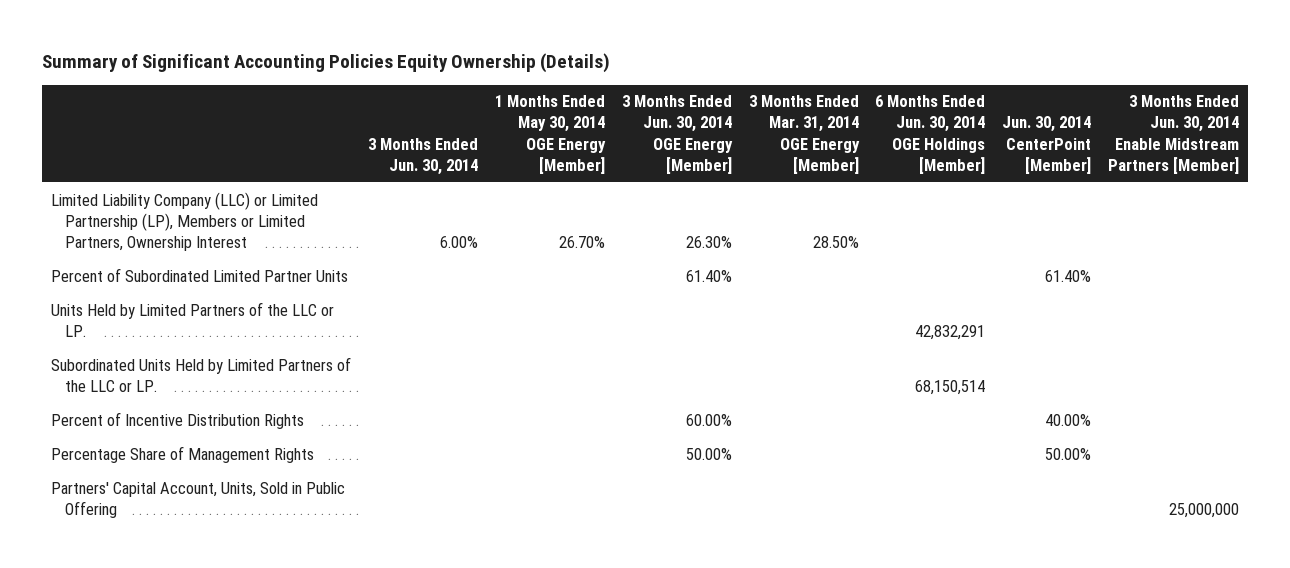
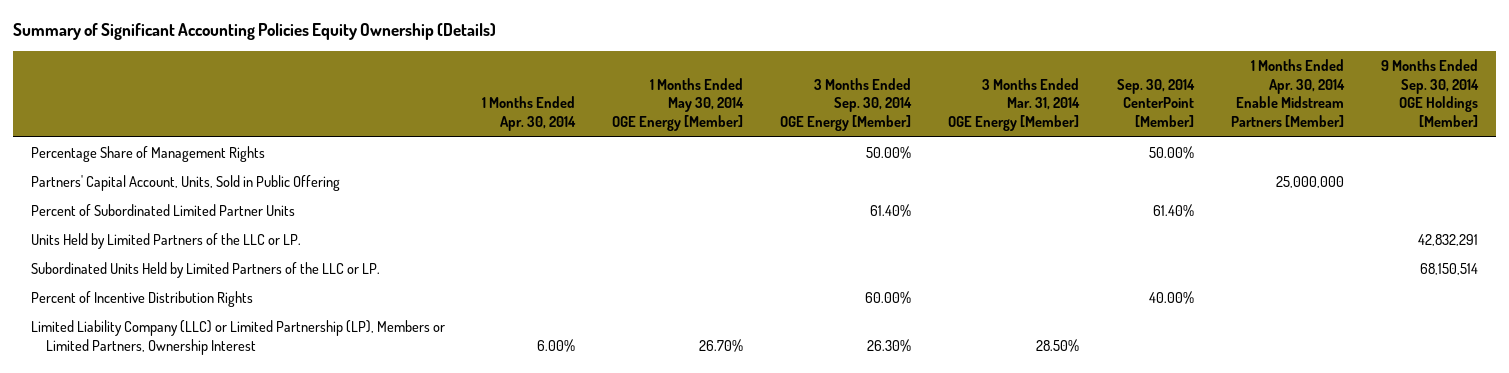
- | 3 Months Ended Jun. 30, 2014 | 1 Months Ended May 30, 2014 OGE Energy [Member] | 3 Months Ended Jun. 30, 2014 OGE Energy [Member] | 3 Months Ended Mar. 31, 2014 OGE Energy [Member] | 6 Months Ended Jun. 30, 2014 OGE Holdings [Member] | Jun. 30, 2014 CenterPoint [Member] | 3 Months Ended Jun. 30, 2014 Enable Midstream Partners [Member]
+ | 1 Months Ended Apr. 30, 2014 | 1 Months Ended May 30, 2014 OGE Energy [Member] | 3 Months Ended Sep. 30, 2014 OGE Energy [Member] | 3 Months Ended Mar. 31, 2014 OGE Energy [Member] | Sep. 30, 2014 CenterPoint [Member] | 1 Months Ended Apr. 30, 2014 Enable Midstream Partners [Member] | 9 Months Ended Sep. 30, 2014 OGE Holdings [Member]
moved up: Percentage Share of Management Rights | | | 50.00% | | 50.00% | |
moved up: Partners' Capital Account, Units, Sold in Public Offering | | | | | | 25,000,000 |
moved down: Limited Liability Company (LLC) or Limited Partnership (LP), Members or Limited Partners, Ownership Interest | 6.00% | 26.70% | 26.30% | 28.50% | | |

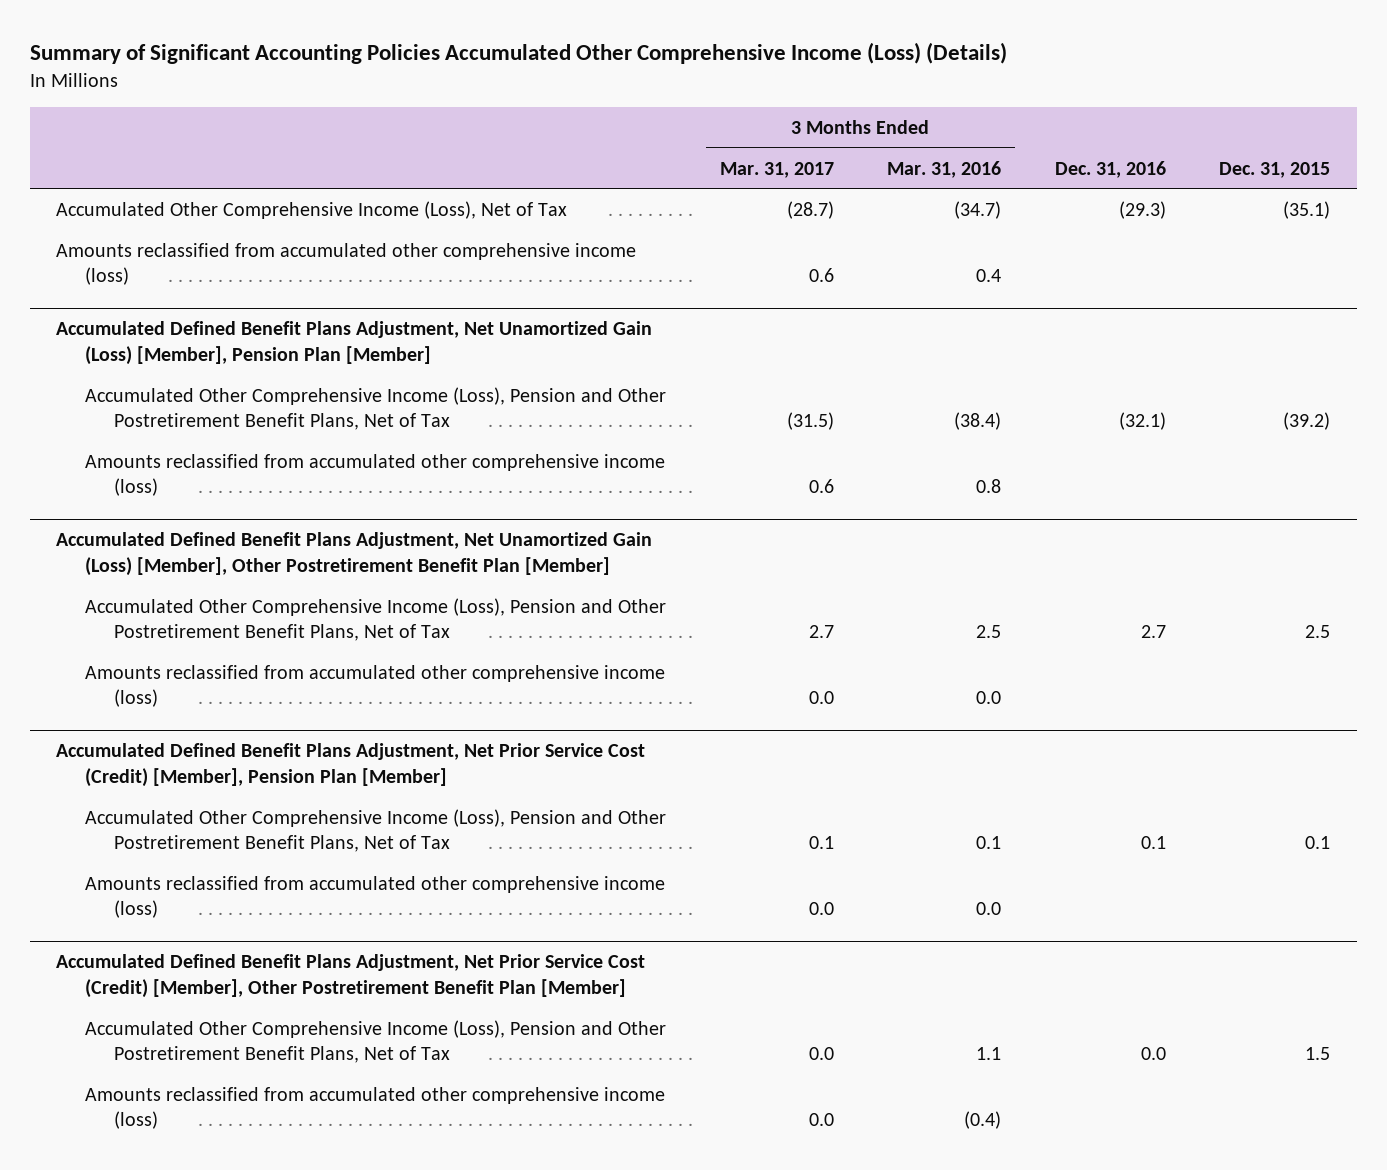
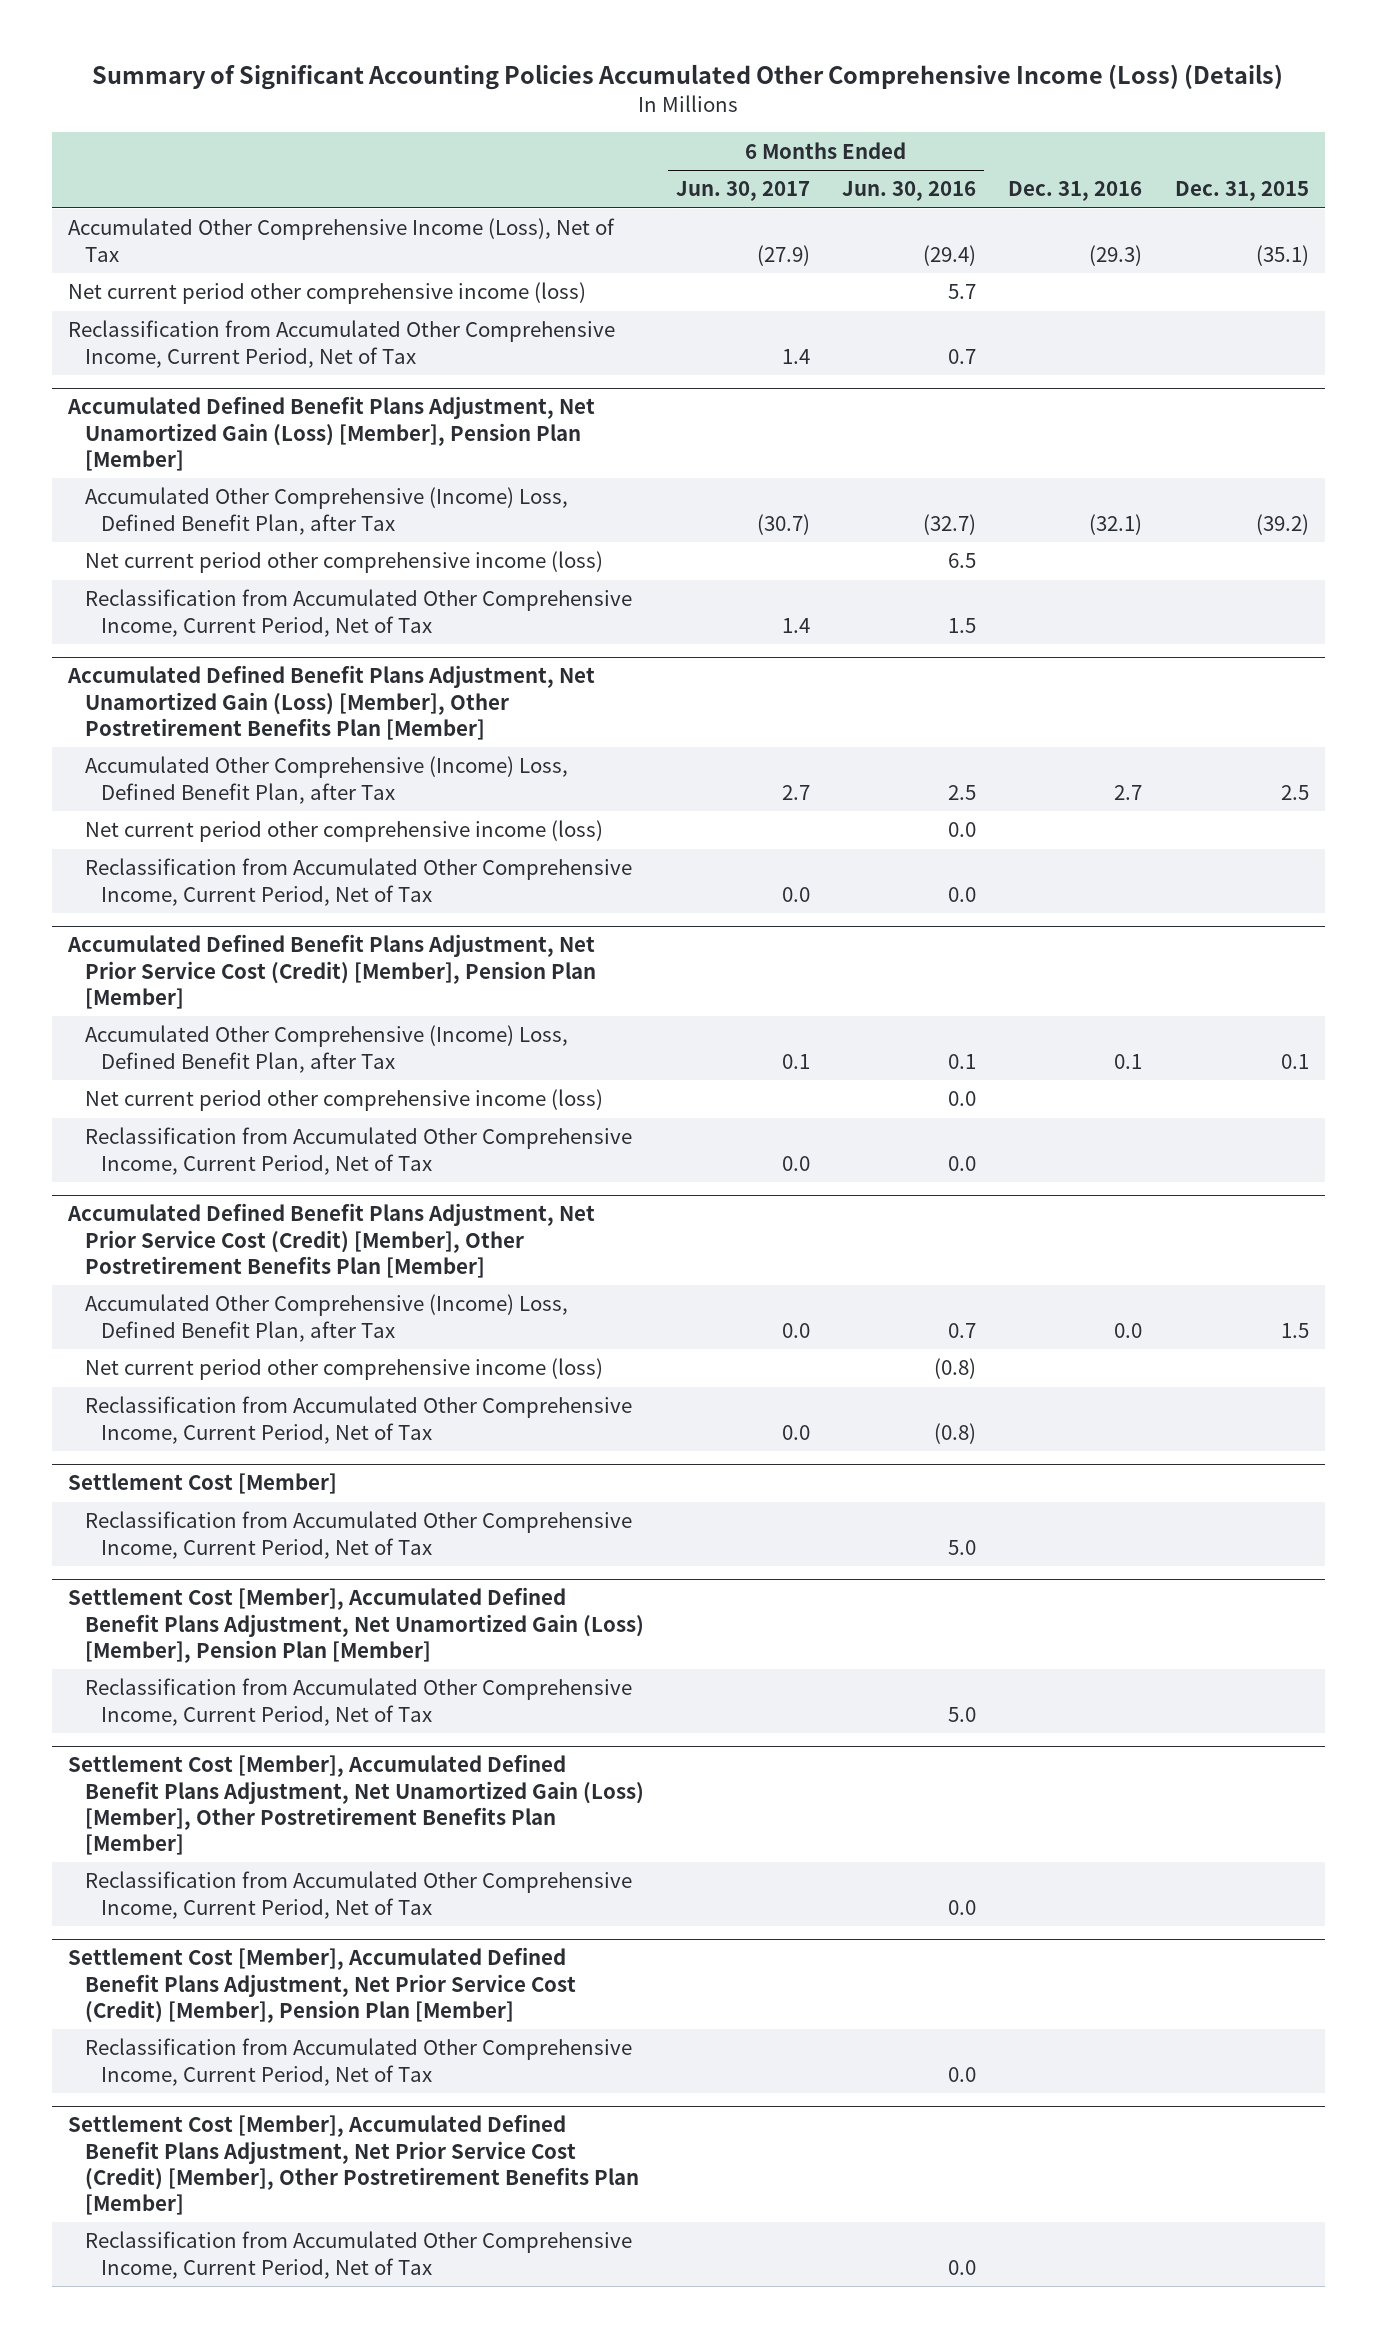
- | 3 Months Ended Mar. 31, 2017 | 3 Months Ended Mar. 31, 2016 | Dec. 31, 2016 | Dec. 31, 2015
+ | 6 Months Ended Jun. 30, 2017 | 6 Months Ended Jun. 30, 2016 | Dec. 31, 2016 | Dec. 31, 2015
- Amounts reclassified from accumulated other comprehensive income (loss) | 0.6 | 0.4 | |
+ Net current period other comprehensive income (loss) | | 5.7 | |
+ Reclassification from Accumulated Other Comprehensive Income, Current Period, Net of Tax | 1.4 | 0.7 | |
@ Accumulated Defined Benefit Plans Adjustment, Net Unamortized Gain (Loss) [Member], Pension Plan [Member]
- Accumulated Other Comprehensive Income (Loss), Pension and Other Postretirement Benefit Plans, Net of Tax | (31.5) | (38.4) | (32.1) | (39.2)
- Amounts reclassified from accumulated other comprehensive income (loss) | 0.6 | 0.8 | |
- Accumulated Defined Benefit Plans Adjustment, Net Unamortized Gain (Loss) [Member], Other Postretirement Benefit Plan [Member]
- Accumulated Other Comprehensive Income (Loss), Pension and Other Postretirement Benefit Plans, Net of Tax | 2.7 | 2.5 | 2.7 | 2.5
- Amounts reclassified from accumulated other comprehensive income (loss) | 0.0 | 0.0 | |
@ Accumulated Defined Benefit Plans Adjustment, Net Unamortized Gain (Loss) [Member], Pension Plan [Member]
+ Accumulated Other Comprehensive (Income) Loss, Defined Benefit Plan, after Tax | (30.7) | (32.7) | (32.1) | (39.2)
+ Net current period other comprehensive income (loss) | | 6.5 | |
+ Reclassification from Accumulated Other Comprehensive Income, Current Period, Net of Tax | 1.4 | 1.5 | |
+ Accumulated Defined Benefit Plans Adjustment, Net Unamortized Gain (Loss) [Member], Other Postretirement Benefits Plan [Member]
+ Accumulated Other Comprehensive (Income) Loss, Defined Benefit Plan, after Tax | 2.7 | 2.5 | 2.7 | 2.5
+ Net current period other comprehensive income (loss) | | 0.0 | |
+ Reclassification from Accumulated Other Comprehensive Income, Current Period, Net of Tax | 0.0 | 0.0 | |
@ Accumulated Defined Benefit Plans Adjustment, Net Prior Service Cost (Credit) [Member], Pension Plan [Member]
- Accumulated Other Comprehensive Income (Loss), Pension and Other Postretirement Benefit Plans, Net of Tax | 0.1 | 0.1 | 0.1 | 0.1
- Amounts reclassified from accumulated other comprehensive income (loss) | 0.0 | 0.0 | |
- Accumulated Defined Benefit Plans Adjustment, Net Prior Service Cost (Credit) [Member], Other Postretirement Benefit Plan [Member]
- Accumulated Other Comprehensive Income (Loss), Pension and Other Postretirement Benefit Plans, Net of Tax | 0.0 | 1.1 | 0.0 | 1.5
- Amounts reclassified from accumulated other comprehensive income (loss) | 0.0 | (0.4) | |
@ Accumulated Defined Benefit Plans Adjustment, Net Prior Service Cost (Credit) [Member], Pension Plan [Member]
+ Accumulated Other Comprehensive (Income) Loss, Defined Benefit Plan, after Tax | 0.1 | 0.1 | 0.1 | 0.1
+ Net current period other comprehensive income (loss) | | 0.0 | |
+ Reclassification from Accumulated Other Comprehensive Income, Current Period, Net of Tax | 0.0 | 0.0 | |
+ Accumulated Defined Benefit Plans Adjustment, Net Prior Service Cost (Credit) [Member], Other Postretirement Benefits Plan [Member]
+ Accumulated Other Comprehensive (Income) Loss, Defined Benefit Plan, after Tax | 0.0 | 0.7 | 0.0 | 1.5
+ Net current period other comprehensive income (loss) | | (0.8) | |
+ Reclassification from Accumulated Other Comprehensive Income, Current Period, Net of Tax | 0.0 | (0.8) | |
+ Settlement Cost [Member]
+ Reclassification from Accumulated Other Comprehensive Income, Current Period, Net of Tax | | 5.0 | |
+ Settlement Cost [Member], Accumulated Defined Benefit Plans Adjustment, Net Unamortized Gain (Loss) [Member], Pension Plan [Member]
+ Reclassification from Accumulated Other Comprehensive Income, Current Period, Net of Tax | | 5.0 | |
+ Settlement Cost [Member], Accumulated Defined Benefit Plans Adjustment, Net Unamortized Gain (Loss) [Member], Other Postretirement Benefits Plan [Member]
+ Reclassification from Accumulated Other Comprehensive Income, Current Period, Net of Tax | | 0.0 | |
+ Settlement Cost [Member], Accumulated Defined Benefit Plans Adjustment, Net Prior Service Cost (Credit) [Member], Pension Plan [Member]
+ Reclassification from Accumulated Other Comprehensive Income, Current Period, Net of Tax | | 0.0 | |
+ Settlement Cost [Member], Accumulated Defined Benefit Plans Adjustment, Net Prior Service Cost (Credit) [Member], Other Postretirement Benefits Plan [Member]
+ Reclassification from Accumulated Other Comprehensive Income, Current Period, Net of Tax | | 0.0 | |

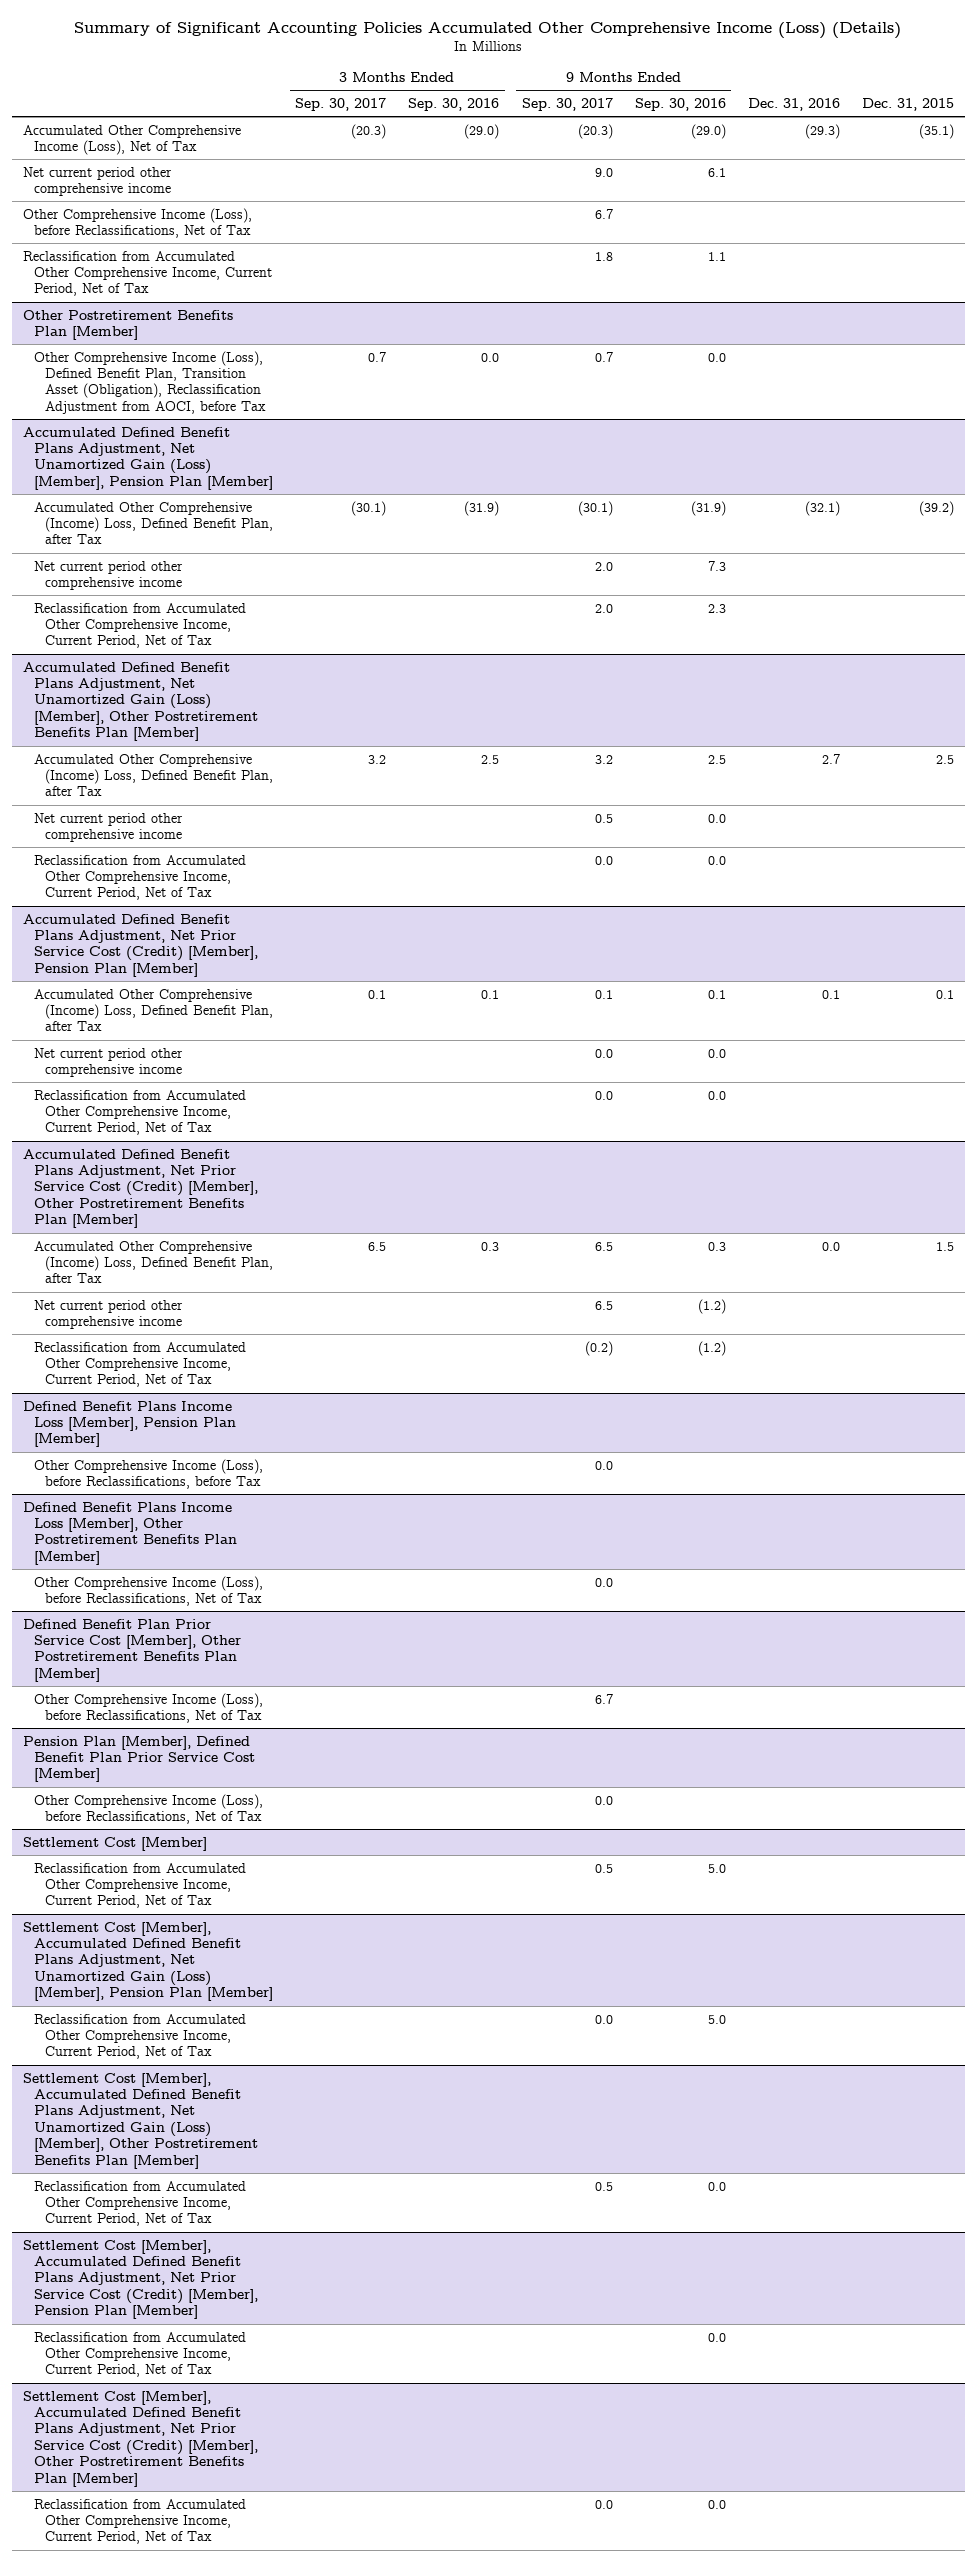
- | 6 Months Ended Jun. 30, 2017 | 6 Months Ended Jun. 30, 2016 | Dec. 31, 2016 | Dec. 31, 2015
+ | 3 Months Ended Sep. 30, 2017 | 3 Months Ended Sep. 30, 2016 | 9 Months Ended Sep. 30, 2017 | 9 Months Ended Sep. 30, 2016 | Dec. 31, 2016 | Dec. 31, 2015
- Net current period other comprehensive income (loss) | | 5.7 | |
+ Net current period other comprehensive income | | | 9.0 | 6.1 | |
+ Other Comprehensive Income (Loss), before Reclassifications, Net of Tax | | | 6.7 | | |
+ Other Postretirement Benefits Plan [Member]
+ Other Comprehensive Income (Loss), Defined Benefit Plan, Transition Asset (Obligation), Reclassification Adjustment from AOCI, before Tax | 0.7 | 0.0 | 0.7 | 0.0 | |
@ Accumulated Defined Benefit Plans Adjustment, Net Unamortized Gain (Loss) [Member], Pension Plan [Member]
- Net current period other comprehensive income (loss) | | 6.5 | |
+ Net current period other comprehensive income | | | 2.0 | 7.3 | |
@ Accumulated Defined Benefit Plans Adjustment, Net Unamortized Gain (Loss) [Member], Other Postretirement Benefits Plan [Member]
- Net current period other comprehensive income (loss) | | 0.0 | |
+ Net current period other comprehensive income | | | 0.5 | 0.0 | |
@ Accumulated Defined Benefit Plans Adjustment, Net Prior Service Cost (Credit) [Member], Pension Plan [Member]
- Net current period other comprehensive income (loss) | | 0.0 | |
+ Net current period other comprehensive income | | | 0.0 | 0.0 | |
@ Accumulated Defined Benefit Plans Adjustment, Net Prior Service Cost (Credit) [Member], Other Postretirement Benefits Plan [Member]
- Net current period other comprehensive income (loss) | | (0.8) | |
+ Net current period other comprehensive income | | | 6.5 | (1.2) | |
+ Defined Benefit Plans Income Loss [Member], Pension Plan [Member]
+ Other Comprehensive Income (Loss), before Reclassifications, before Tax | | | 0.0 | | |
+ Defined Benefit Plans Income Loss [Member], Other Postretirement Benefits Plan [Member]
+ Other Comprehensive Income (Loss), before Reclassifications, Net of Tax | | | 0.0 | | |
+ Defined Benefit Plan Prior Service Cost [Member], Other Postretirement Benefits Plan [Member]
+ Other Comprehensive Income (Loss), before Reclassifications, Net of Tax | | | 6.7 | | |
+ Pension Plan [Member], Defined Benefit Plan Prior Service Cost [Member]
+ Other Comprehensive Income (Loss), before Reclassifications, Net of Tax | | | 0.0 | | |

